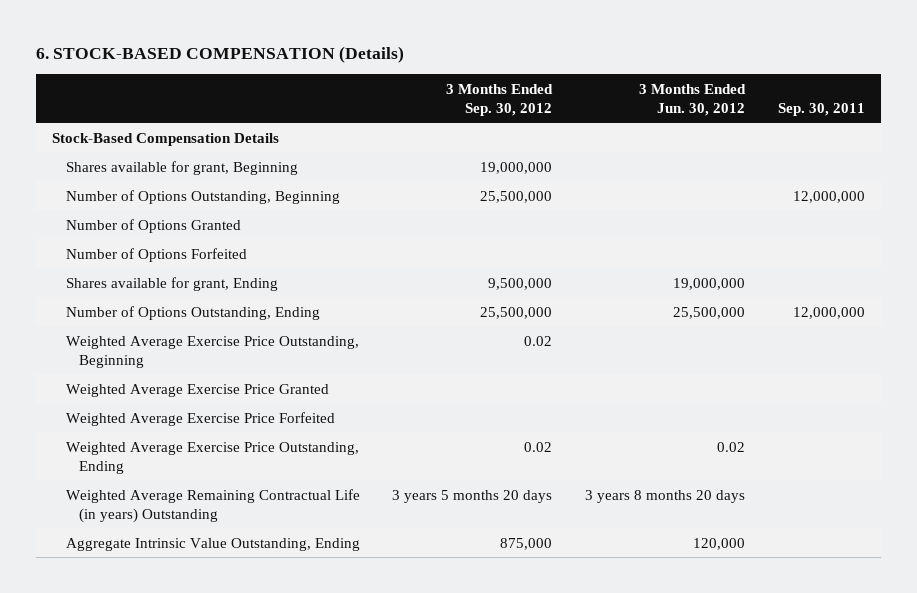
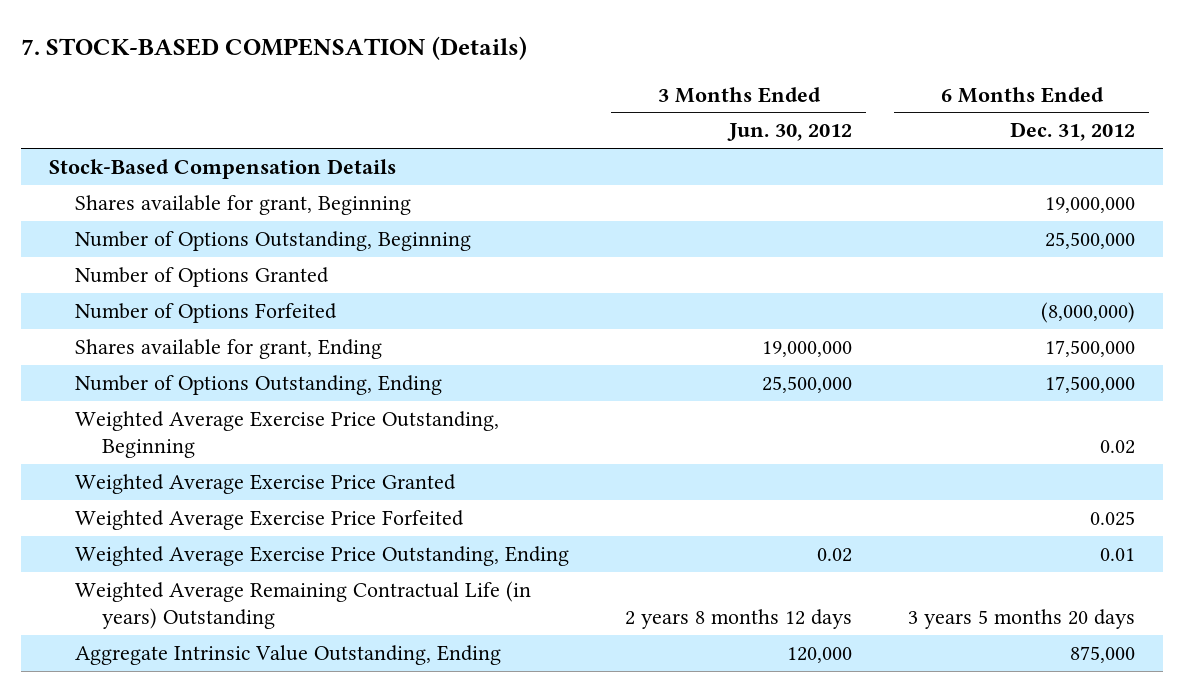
- 6. STOCK-BASED COMPENSATION (Details)
+ 7. STOCK-BASED COMPENSATION (Details)
- | 3 Months Ended Sep. 30, 2012 | 3 Months Ended Jun. 30, 2012 | Sep. 30, 2011
+ | 3 Months Ended Jun. 30, 2012 | 6 Months Ended Dec. 31, 2012
- Weighted Average Remaining Contractual Life (in years) Outstanding | 3 years 5 months 20 days | 3 years 8 months 20 days |
+ Weighted Average Remaining Contractual Life (in years) Outstanding | 2 years 8 months 12 days | 3 years 5 months 20 days

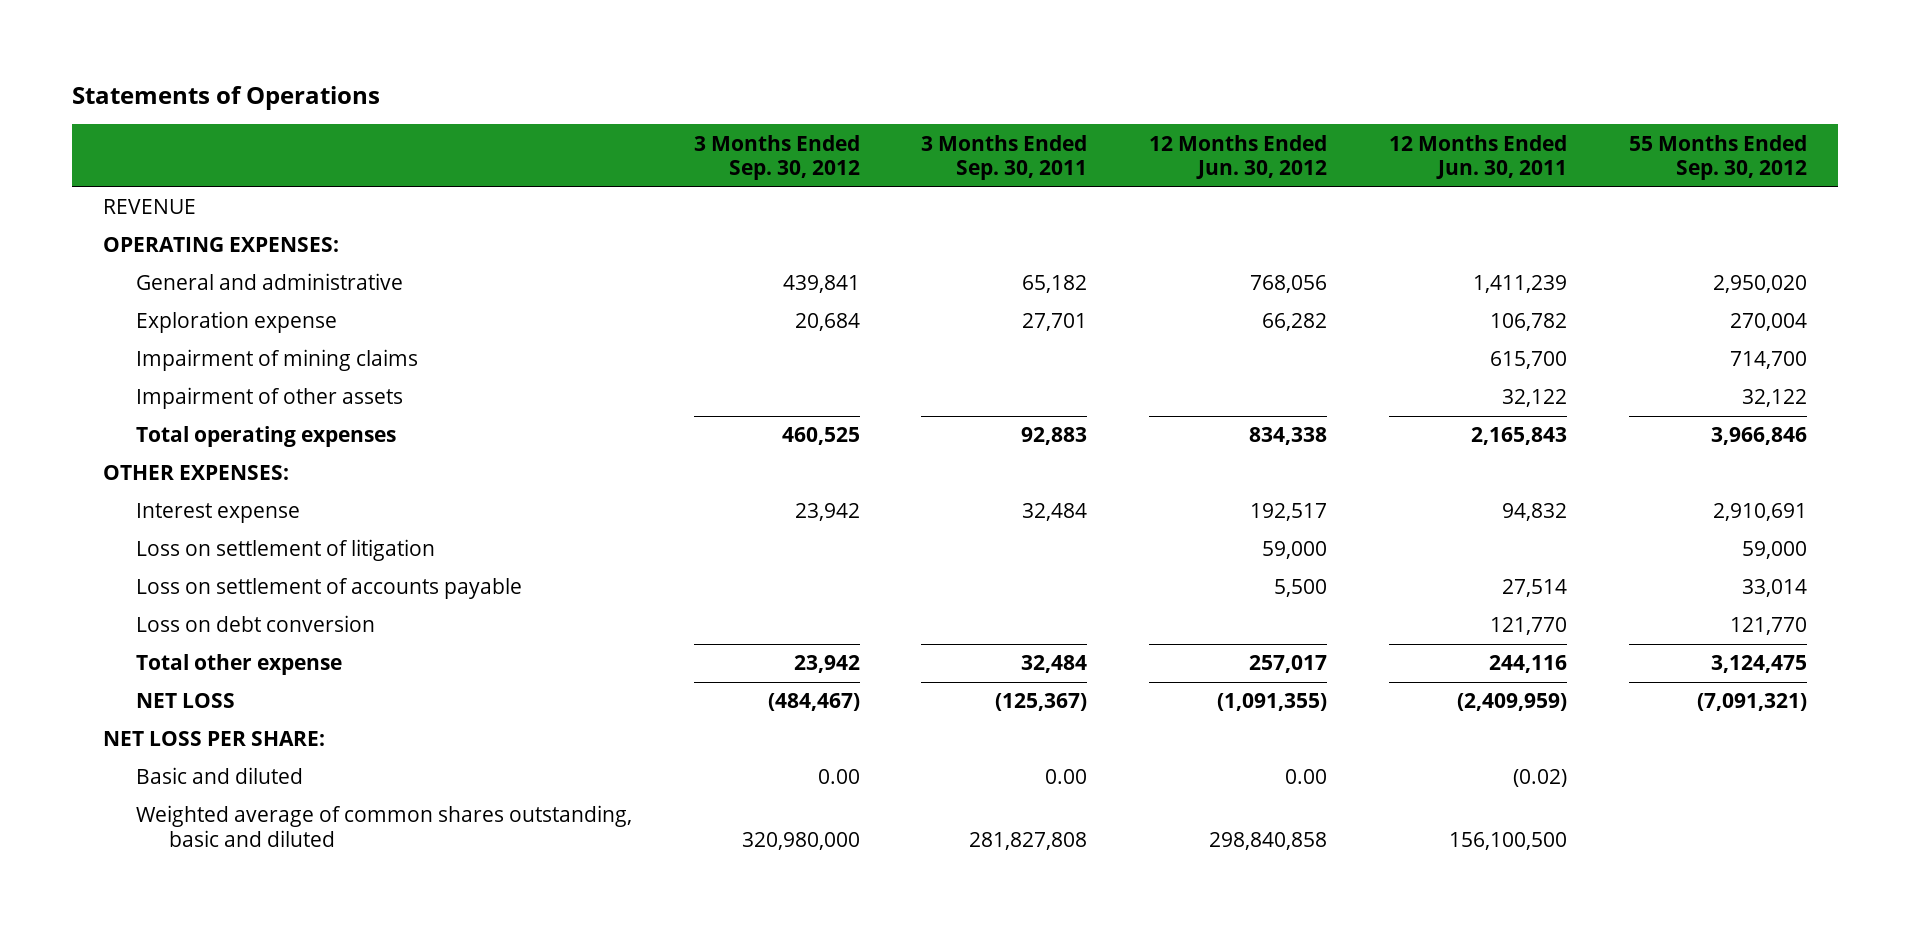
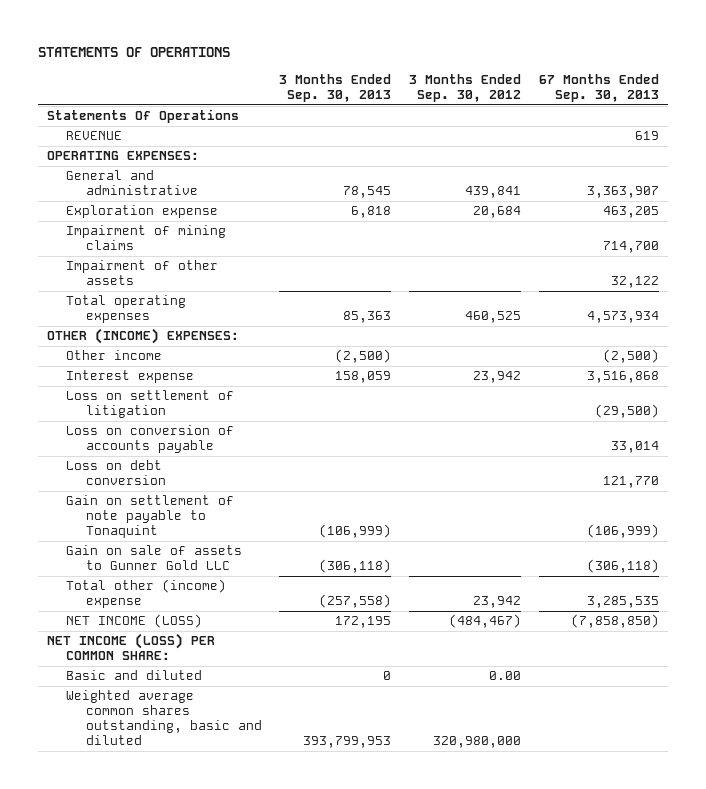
- Statements of Operations
+ STATEMENTS OF OPERATIONS
- | 3 Months Ended Sep. 30, 2012 | 3 Months Ended Sep. 30, 2011 | 12 Months Ended Jun. 30, 2012 | 12 Months Ended Jun. 30, 2011 | 55 Months Ended Sep. 30, 2012
+ | 3 Months Ended Sep. 30, 2013 | 3 Months Ended Sep. 30, 2012 | 67 Months Ended Sep. 30, 2013
+ Statements Of Operations
- OTHER EXPENSES:
+ OTHER (INCOME) EXPENSES:
+ Other income | (2,500) | | (2,500)
- Loss on settlement of accounts payable | | | 5,500 | 27,514 | 33,014
+ Loss on conversion of accounts payable | | | 33,014
- Total other expense | 23,942 | 32,484 | 257,017 | 244,116 | 3,124,475
- NET LOSS | (484,467) | (125,367) | (1,091,355) | (2,409,959) | (7,091,321)
- NET LOSS PER SHARE:
+ Gain on settlement of note payable to Tonaquint | (106,999) | | (106,999)
+ Gain on sale of assets to Gunner Gold LLC | (306,118) | | (306,118)
+ Total other (income) expense | (257,558) | 23,942 | 3,285,535
+ NET INCOME (LOSS) | 172,195 | (484,467) | (7,858,850)
+ NET INCOME (LOSS) PER COMMON SHARE:
- Weighted average of common shares outstanding, basic and diluted | 320,980,000 | 281,827,808 | 298,840,858 | 156,100,500 |
+ Weighted average common shares outstanding, basic and diluted | 393,799,953 | 320,980,000 |

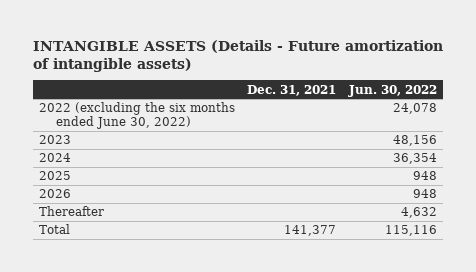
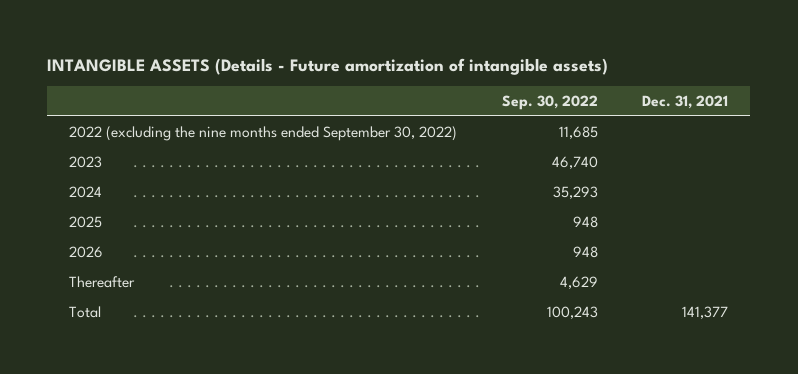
- | Dec. 31, 2021 | Jun. 30, 2022
+ | Sep. 30, 2022 | Dec. 31, 2021
- 2022 (excluding the six months ended June 30, 2022) | | 24,078
+ 2022 (excluding the nine months ended September 30, 2022) | 11,685 |

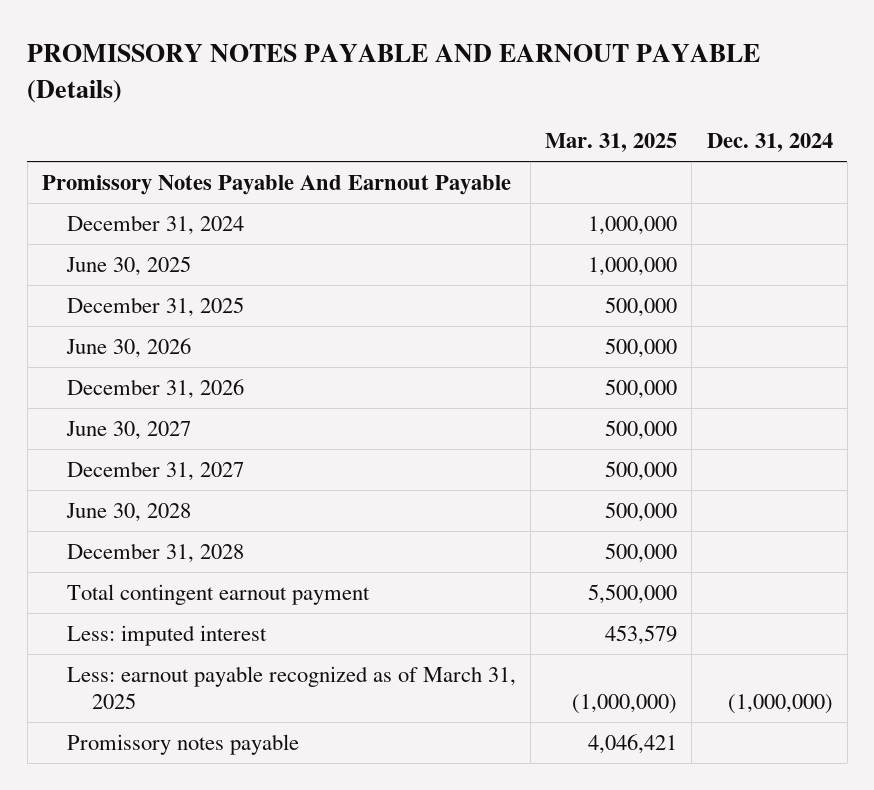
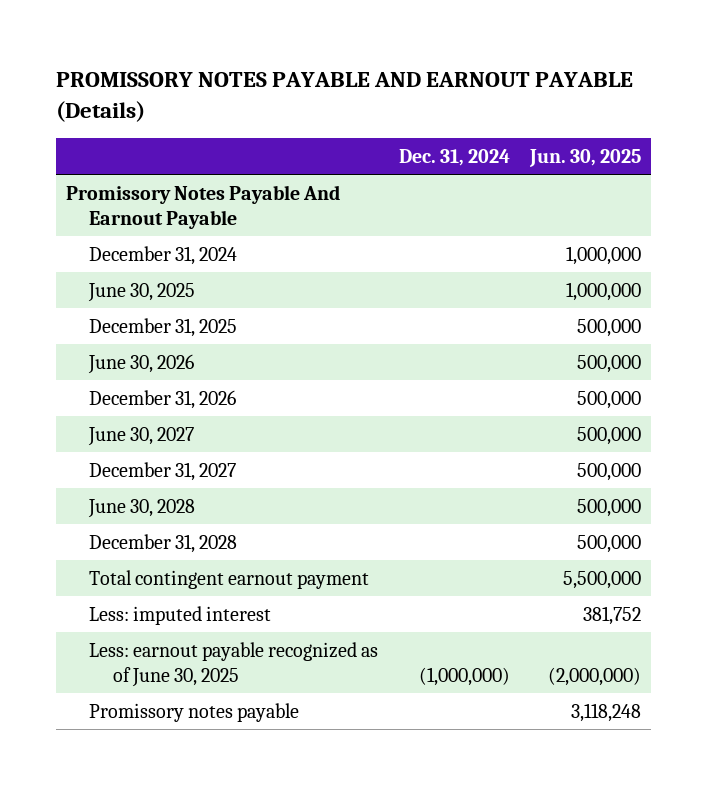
- | Mar. 31, 2025 | Dec. 31, 2024
+ | Dec. 31, 2024 | Jun. 30, 2025
- Less: earnout payable recognized as of March 31, 2025 | (1,000,000) | (1,000,000)
+ Less: earnout payable recognized as of June 30, 2025 | (1,000,000) | (2,000,000)

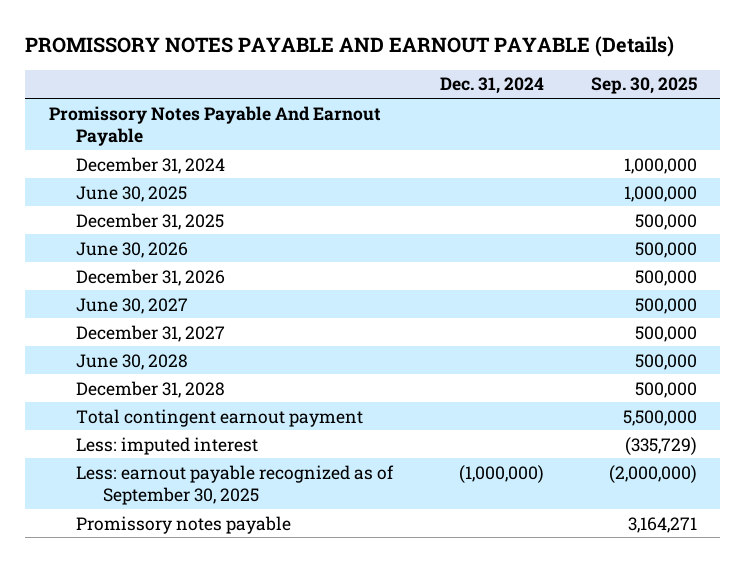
- | Dec. 31, 2024 | Jun. 30, 2025
+ | Dec. 31, 2024 | Sep. 30, 2025
- Less: earnout payable recognized as of June 30, 2025 | (1,000,000) | (2,000,000)
+ Less: earnout payable recognized as of September 30, 2025 | (1,000,000) | (2,000,000)

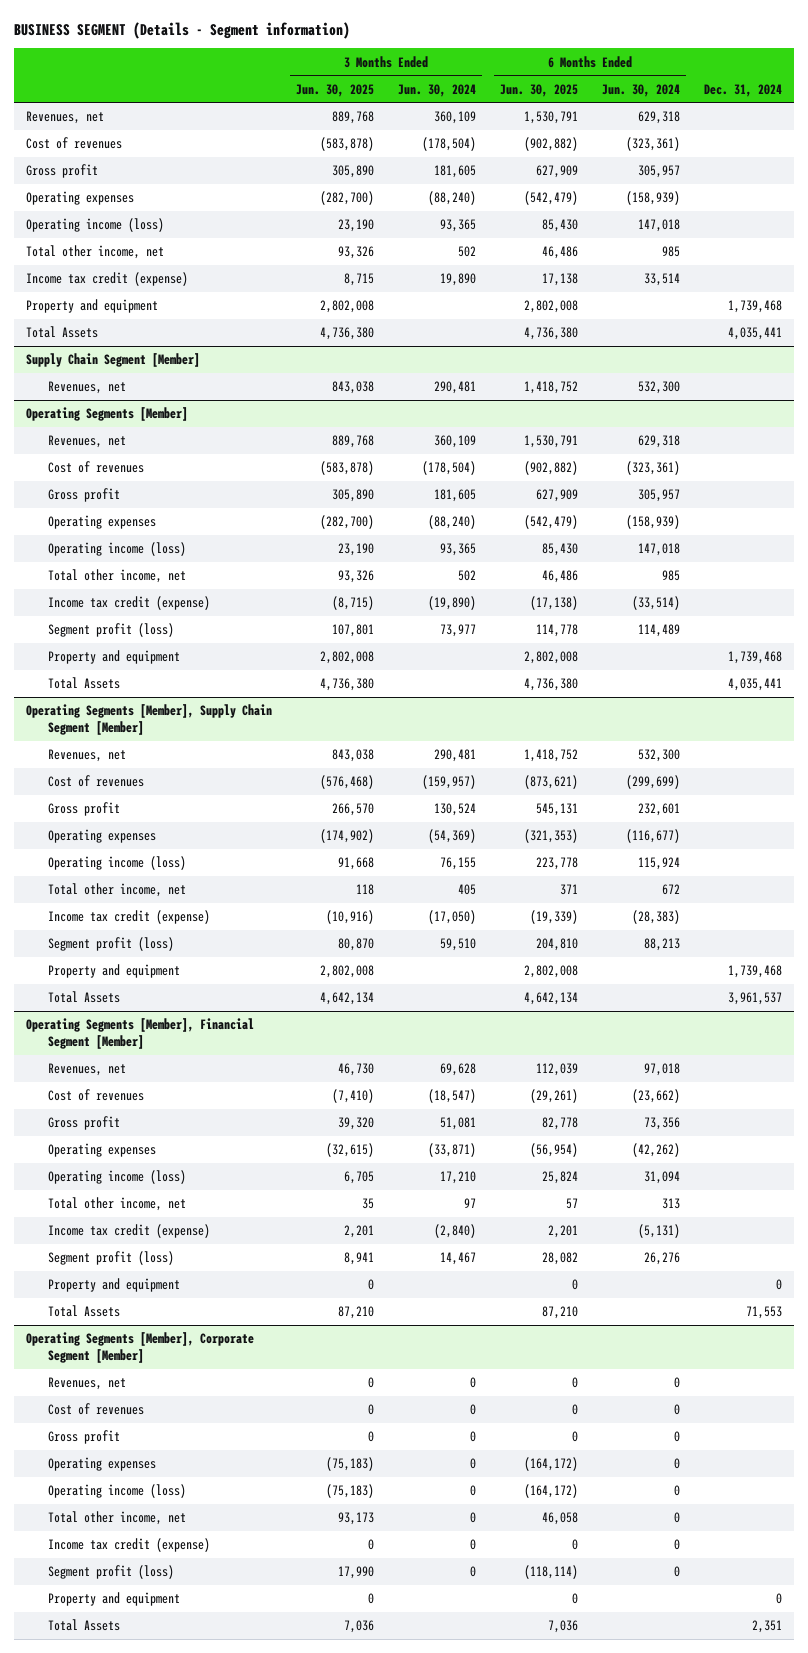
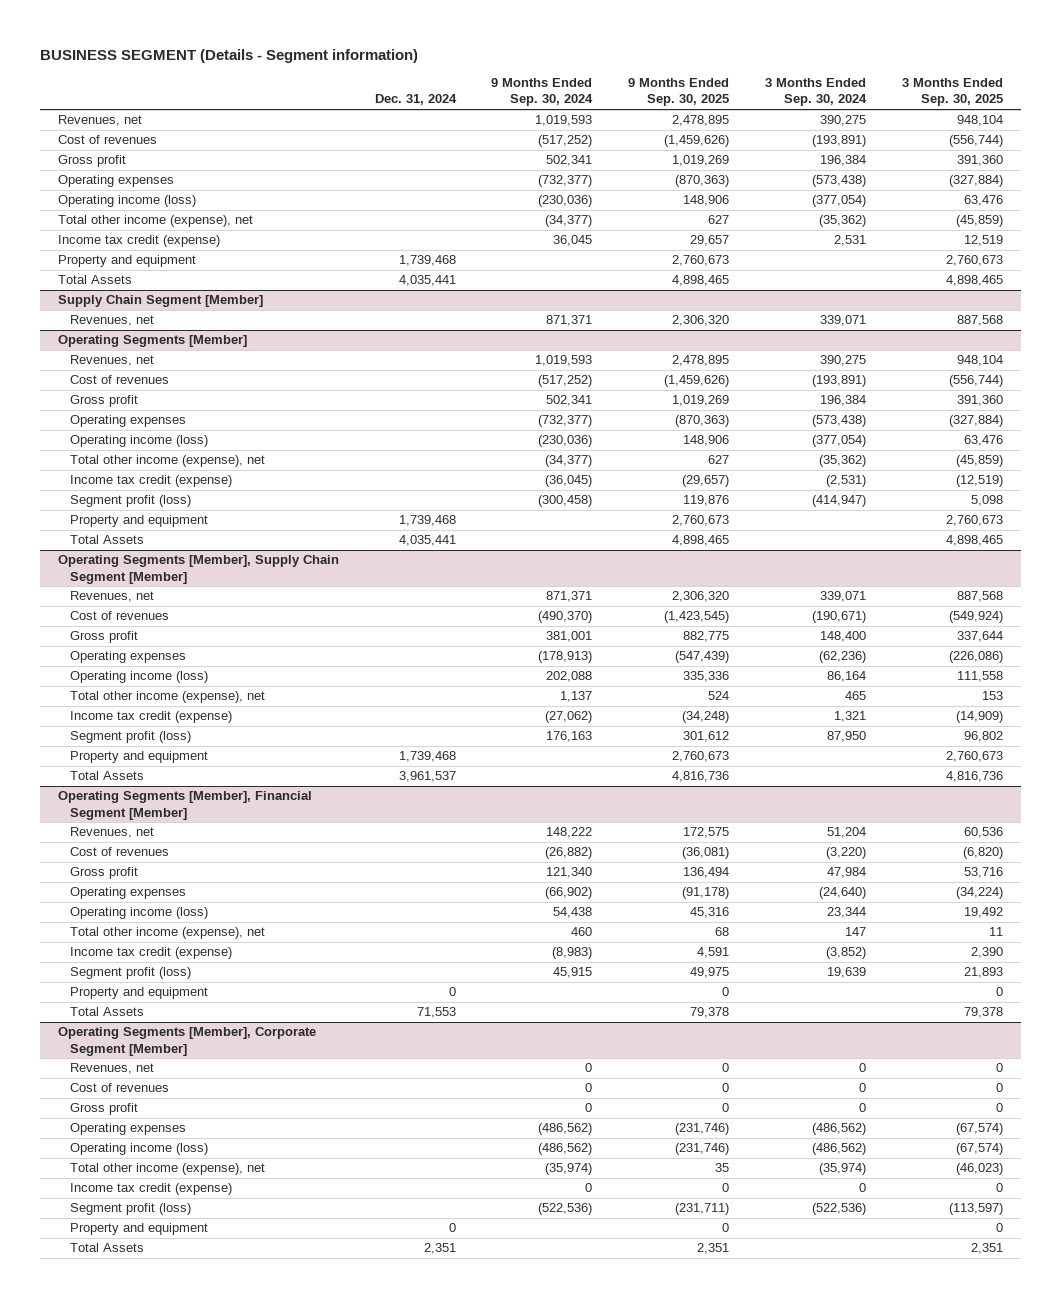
- | 3 Months Ended Jun. 30, 2025 | 3 Months Ended Jun. 30, 2024 | 6 Months Ended Jun. 30, 2025 | 6 Months Ended Jun. 30, 2024 | Dec. 31, 2024
+ | Dec. 31, 2024 | 9 Months Ended Sep. 30, 2024 | 9 Months Ended Sep. 30, 2025 | 3 Months Ended Sep. 30, 2024 | 3 Months Ended Sep. 30, 2025
- Total other income, net | 93,326 | 502 | 46,486 | 985 |
+ Total other income (expense), net | | (34,377) | 627 | (35,362) | (45,859)
@ Operating Segments [Member]
- Total other income, net | 93,326 | 502 | 46,486 | 985 |
+ Total other income (expense), net | | (34,377) | 627 | (35,362) | (45,859)
@ Operating Segments [Member], Supply Chain Segment [Member]
- Total other income, net | 118 | 405 | 371 | 672 |
+ Total other income (expense), net | | 1,137 | 524 | 465 | 153
@ Operating Segments [Member], Financial Segment [Member]
- Total other income, net | 35 | 97 | 57 | 313 |
+ Total other income (expense), net | | 460 | 68 | 147 | 11
@ Operating Segments [Member], Corporate Segment [Member]
- Total other income, net | 93,173 | 0 | 46,058 | 0 |
+ Total other income (expense), net | | (35,974) | 35 | (35,974) | (46,023)

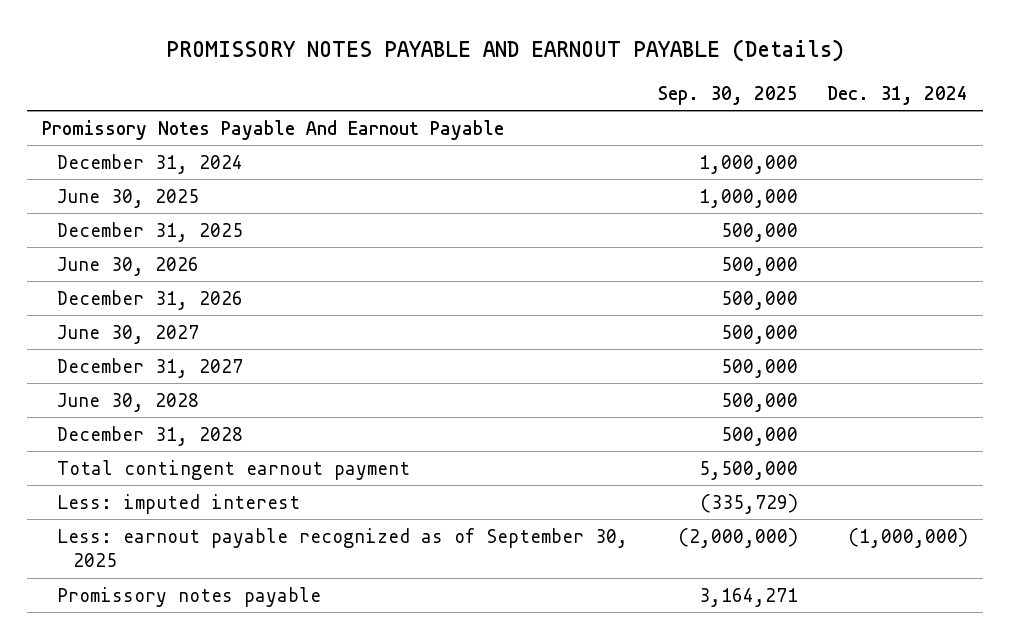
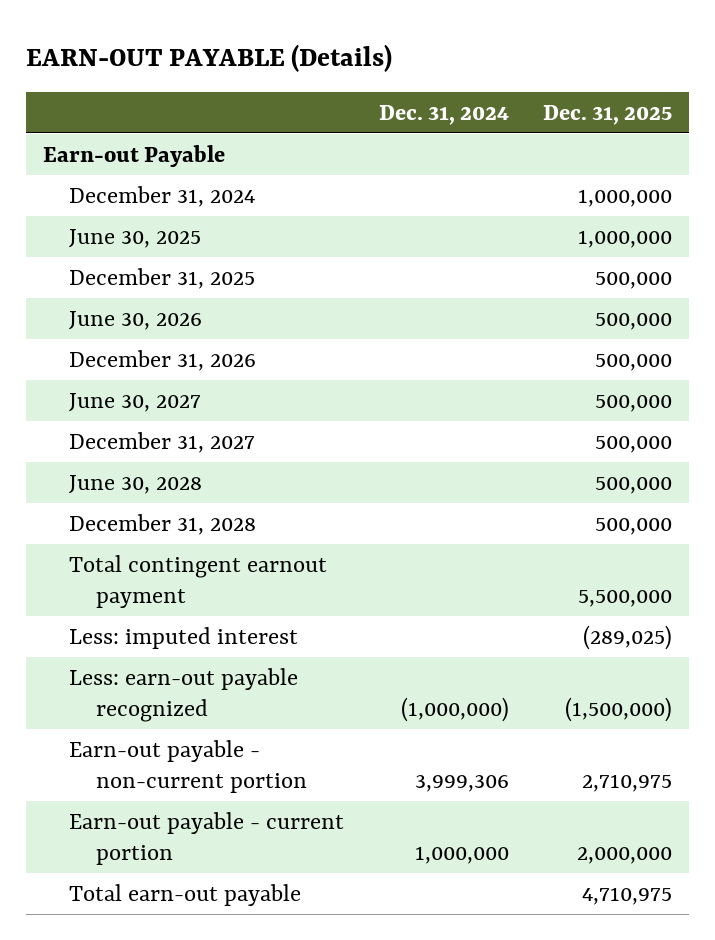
- PROMISSORY NOTES PAYABLE AND EARNOUT PAYABLE (Details)
+ EARN-OUT PAYABLE (Details)
- | Sep. 30, 2025 | Dec. 31, 2024
+ | Dec. 31, 2024 | Dec. 31, 2025
- Promissory Notes Payable And Earnout Payable
+ Earn-out Payable
- Less: earnout payable recognized as of September 30, 2025 | (2,000,000) | (1,000,000)
- Promissory notes payable | 3,164,271 |
+ Less: earn-out payable recognized | (1,000,000) | (1,500,000)
+ Earn-out payable - non-current portion | 3,999,306 | 2,710,975
+ Earn-out payable - current portion | 1,000,000 | 2,000,000
+ Total earn-out payable | | 4,710,975

